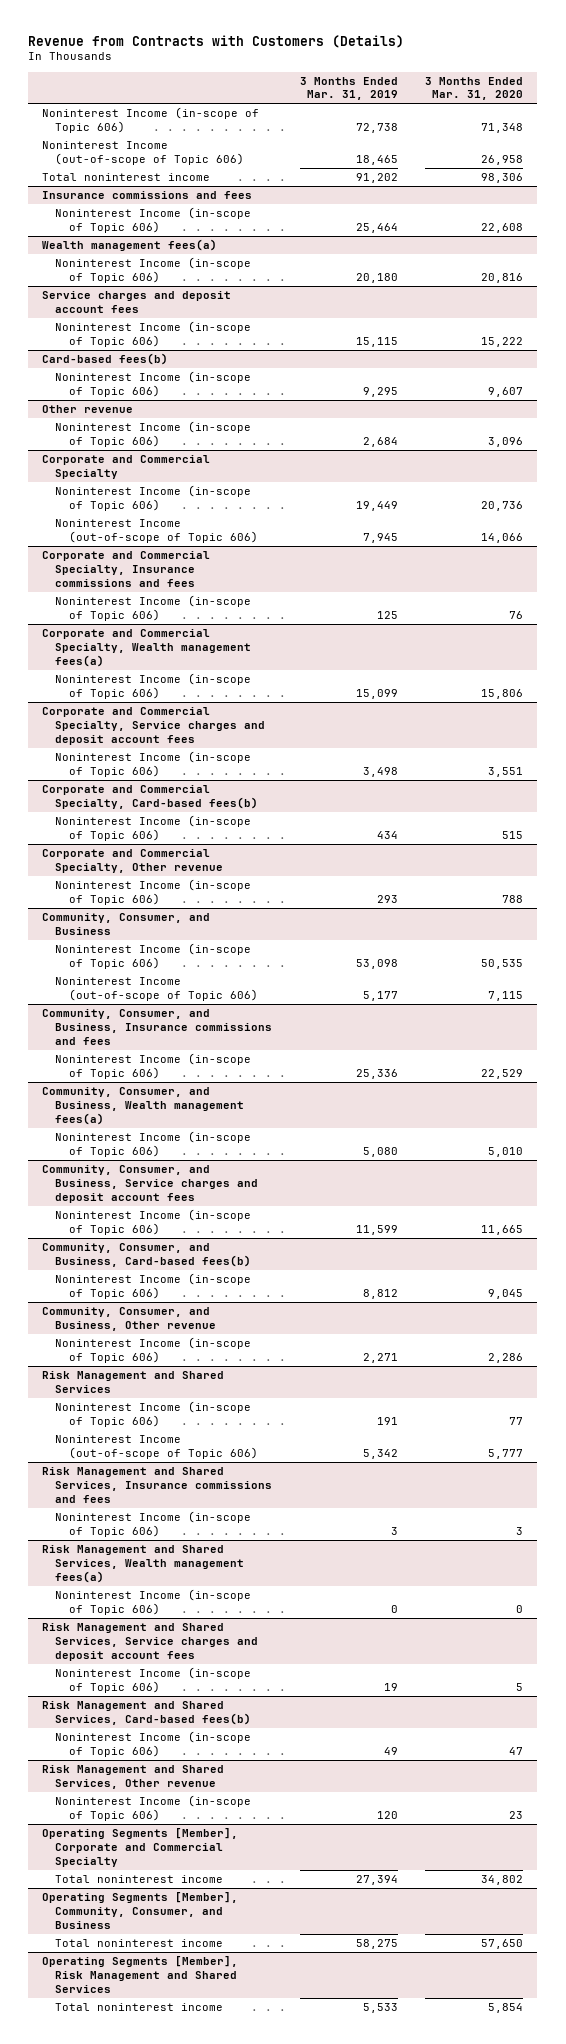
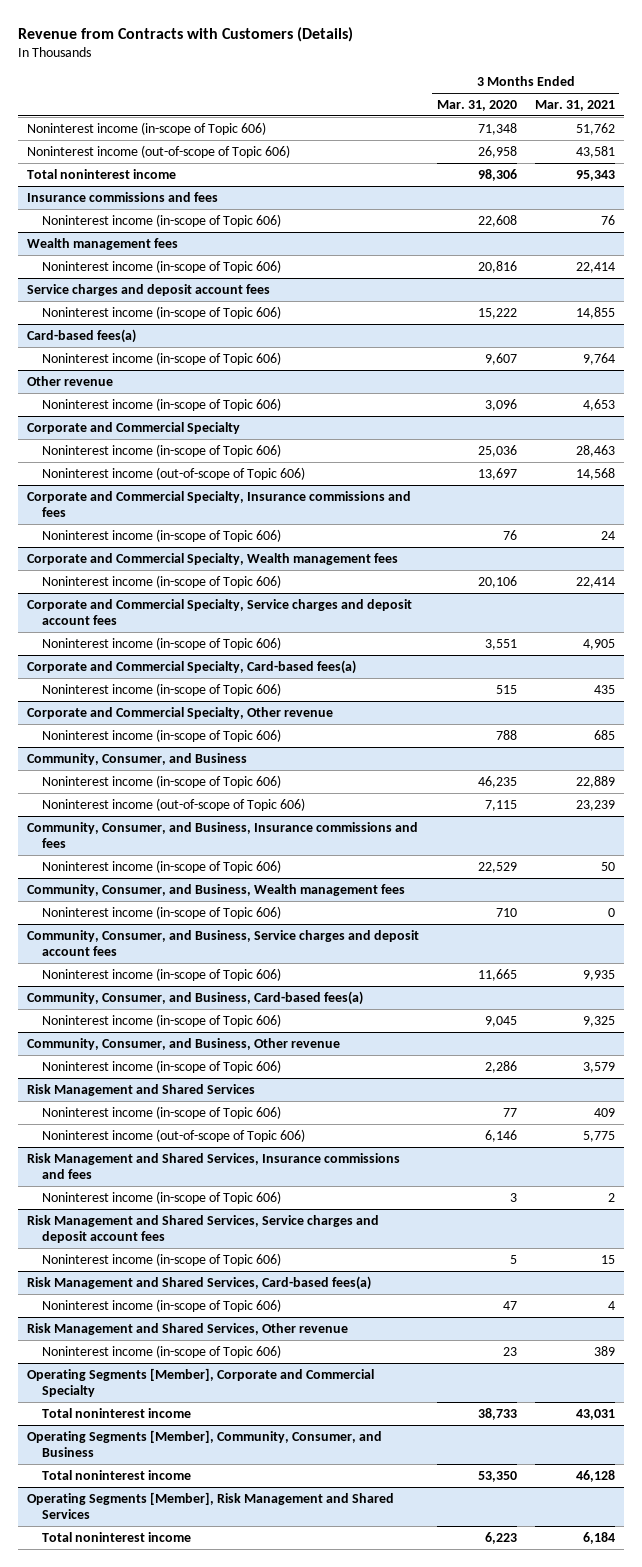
- | 3 Months Ended Mar. 31, 2019 | 3 Months Ended Mar. 31, 2020
+ | 3 Months Ended Mar. 31, 2020 | 3 Months Ended Mar. 31, 2021
- Noninterest Income (in-scope of Topic 606) | 72,738 | 71,348
- Noninterest Income (out-of-scope of Topic 606) | 18,465 | 26,958
+ Noninterest income (in-scope of Topic 606) | 71,348 | 51,762
+ Noninterest income (out-of-scope of Topic 606) | 26,958 | 43,581
@ Insurance commissions and fees
- Noninterest Income (in-scope of Topic 606) | 25,464 | 22,608
- Wealth management fees(a)
- Noninterest Income (in-scope of Topic 606) | 20,180 | 20,816
@ Insurance commissions and fees
+ Noninterest income (in-scope of Topic 606) | 22,608 | 76
+ Wealth management fees
+ Noninterest income (in-scope of Topic 606) | 20,816 | 22,414
@ Service charges and deposit account fees
- Noninterest Income (in-scope of Topic 606) | 15,115 | 15,222
- Card-based fees(b)
- Noninterest Income (in-scope of Topic 606) | 9,295 | 9,607
@ Service charges and deposit account fees
+ Noninterest income (in-scope of Topic 606) | 15,222 | 14,855
+ Card-based fees(a)
+ Noninterest income (in-scope of Topic 606) | 9,607 | 9,764
@ Other revenue
- Noninterest Income (in-scope of Topic 606) | 2,684 | 3,096
+ Noninterest income (in-scope of Topic 606) | 3,096 | 4,653
@ Corporate and Commercial Specialty
- Noninterest Income (in-scope of Topic 606) | 19,449 | 20,736
- Noninterest Income (out-of-scope of Topic 606) | 7,945 | 14,066
+ Noninterest income (in-scope of Topic 606) | 25,036 | 28,463
+ Noninterest income (out-of-scope of Topic 606) | 13,697 | 14,568
@ Corporate and Commercial Specialty, Insurance commissions and fees
- Noninterest Income (in-scope of Topic 606) | 125 | 76
- Corporate and Commercial Specialty, Wealth management fees(a)
- Noninterest Income (in-scope of Topic 606) | 15,099 | 15,806
@ Corporate and Commercial Specialty, Insurance commissions and fees
+ Noninterest income (in-scope of Topic 606) | 76 | 24
+ Corporate and Commercial Specialty, Wealth management fees
+ Noninterest income (in-scope of Topic 606) | 20,106 | 22,414
@ Corporate and Commercial Specialty, Service charges and deposit account fees
- Noninterest Income (in-scope of Topic 606) | 3,498 | 3,551
- Corporate and Commercial Specialty, Card-based fees(b)
- Noninterest Income (in-scope of Topic 606) | 434 | 515
@ Corporate and Commercial Specialty, Service charges and deposit account fees
+ Noninterest income (in-scope of Topic 606) | 3,551 | 4,905
+ Corporate and Commercial Specialty, Card-based fees(a)
+ Noninterest income (in-scope of Topic 606) | 515 | 435
@ Corporate and Commercial Specialty, Other revenue
- Noninterest Income (in-scope of Topic 606) | 293 | 788
+ Noninterest income (in-scope of Topic 606) | 788 | 685
@ Community, Consumer, and Business
- Noninterest Income (in-scope of Topic 606) | 53,098 | 50,535
- Noninterest Income (out-of-scope of Topic 606) | 5,177 | 7,115
+ Noninterest income (in-scope of Topic 606) | 46,235 | 22,889
+ Noninterest income (out-of-scope of Topic 606) | 7,115 | 23,239
@ Community, Consumer, and Business, Insurance commissions and fees
- Noninterest Income (in-scope of Topic 606) | 25,336 | 22,529
- Community, Consumer, and Business, Wealth management fees(a)
- Noninterest Income (in-scope of Topic 606) | 5,080 | 5,010
@ Community, Consumer, and Business, Insurance commissions and fees
+ Noninterest income (in-scope of Topic 606) | 22,529 | 50
+ Community, Consumer, and Business, Wealth management fees
+ Noninterest income (in-scope of Topic 606) | 710 | 0
@ Community, Consumer, and Business, Service charges and deposit account fees
- Noninterest Income (in-scope of Topic 606) | 11,599 | 11,665
- Community, Consumer, and Business, Card-based fees(b)
- Noninterest Income (in-scope of Topic 606) | 8,812 | 9,045
@ Community, Consumer, and Business, Service charges and deposit account fees
+ Noninterest income (in-scope of Topic 606) | 11,665 | 9,935
+ Community, Consumer, and Business, Card-based fees(a)
+ Noninterest income (in-scope of Topic 606) | 9,045 | 9,325
@ Community, Consumer, and Business, Other revenue
- Noninterest Income (in-scope of Topic 606) | 2,271 | 2,286
+ Noninterest income (in-scope of Topic 606) | 2,286 | 3,579
@ Risk Management and Shared Services
- Noninterest Income (in-scope of Topic 606) | 191 | 77
- Noninterest Income (out-of-scope of Topic 606) | 5,342 | 5,777
+ Noninterest income (in-scope of Topic 606) | 77 | 409
+ Noninterest income (out-of-scope of Topic 606) | 6,146 | 5,775
@ Risk Management and Shared Services, Insurance commissions and fees
- Noninterest Income (in-scope of Topic 606) | 3 | 3
- Risk Management and Shared Services, Wealth management fees(a)
- Noninterest Income (in-scope of Topic 606) | 0 | 0
@ Risk Management and Shared Services, Insurance commissions and fees
+ Noninterest income (in-scope of Topic 606) | 3 | 2
@ Risk Management and Shared Services, Service charges and deposit account fees
- Noninterest Income (in-scope of Topic 606) | 19 | 5
- Risk Management and Shared Services, Card-based fees(b)
- Noninterest Income (in-scope of Topic 606) | 49 | 47
@ Risk Management and Shared Services, Service charges and deposit account fees
+ Noninterest income (in-scope of Topic 606) | 5 | 15
+ Risk Management and Shared Services, Card-based fees(a)
+ Noninterest income (in-scope of Topic 606) | 47 | 4
@ Risk Management and Shared Services, Other revenue
- Noninterest Income (in-scope of Topic 606) | 120 | 23
+ Noninterest income (in-scope of Topic 606) | 23 | 389
@ Operating Segments [Member], Corporate and Commercial Specialty
- Total noninterest income | 27,394 | 34,802
+ Total noninterest income | 38,733 | 43,031
@ Operating Segments [Member], Community, Consumer, and Business
- Total noninterest income | 58,275 | 57,650
+ Total noninterest income | 53,350 | 46,128
@ Operating Segments [Member], Risk Management and Shared Services
- Total noninterest income | 5,533 | 5,854
+ Total noninterest income | 6,223 | 6,184

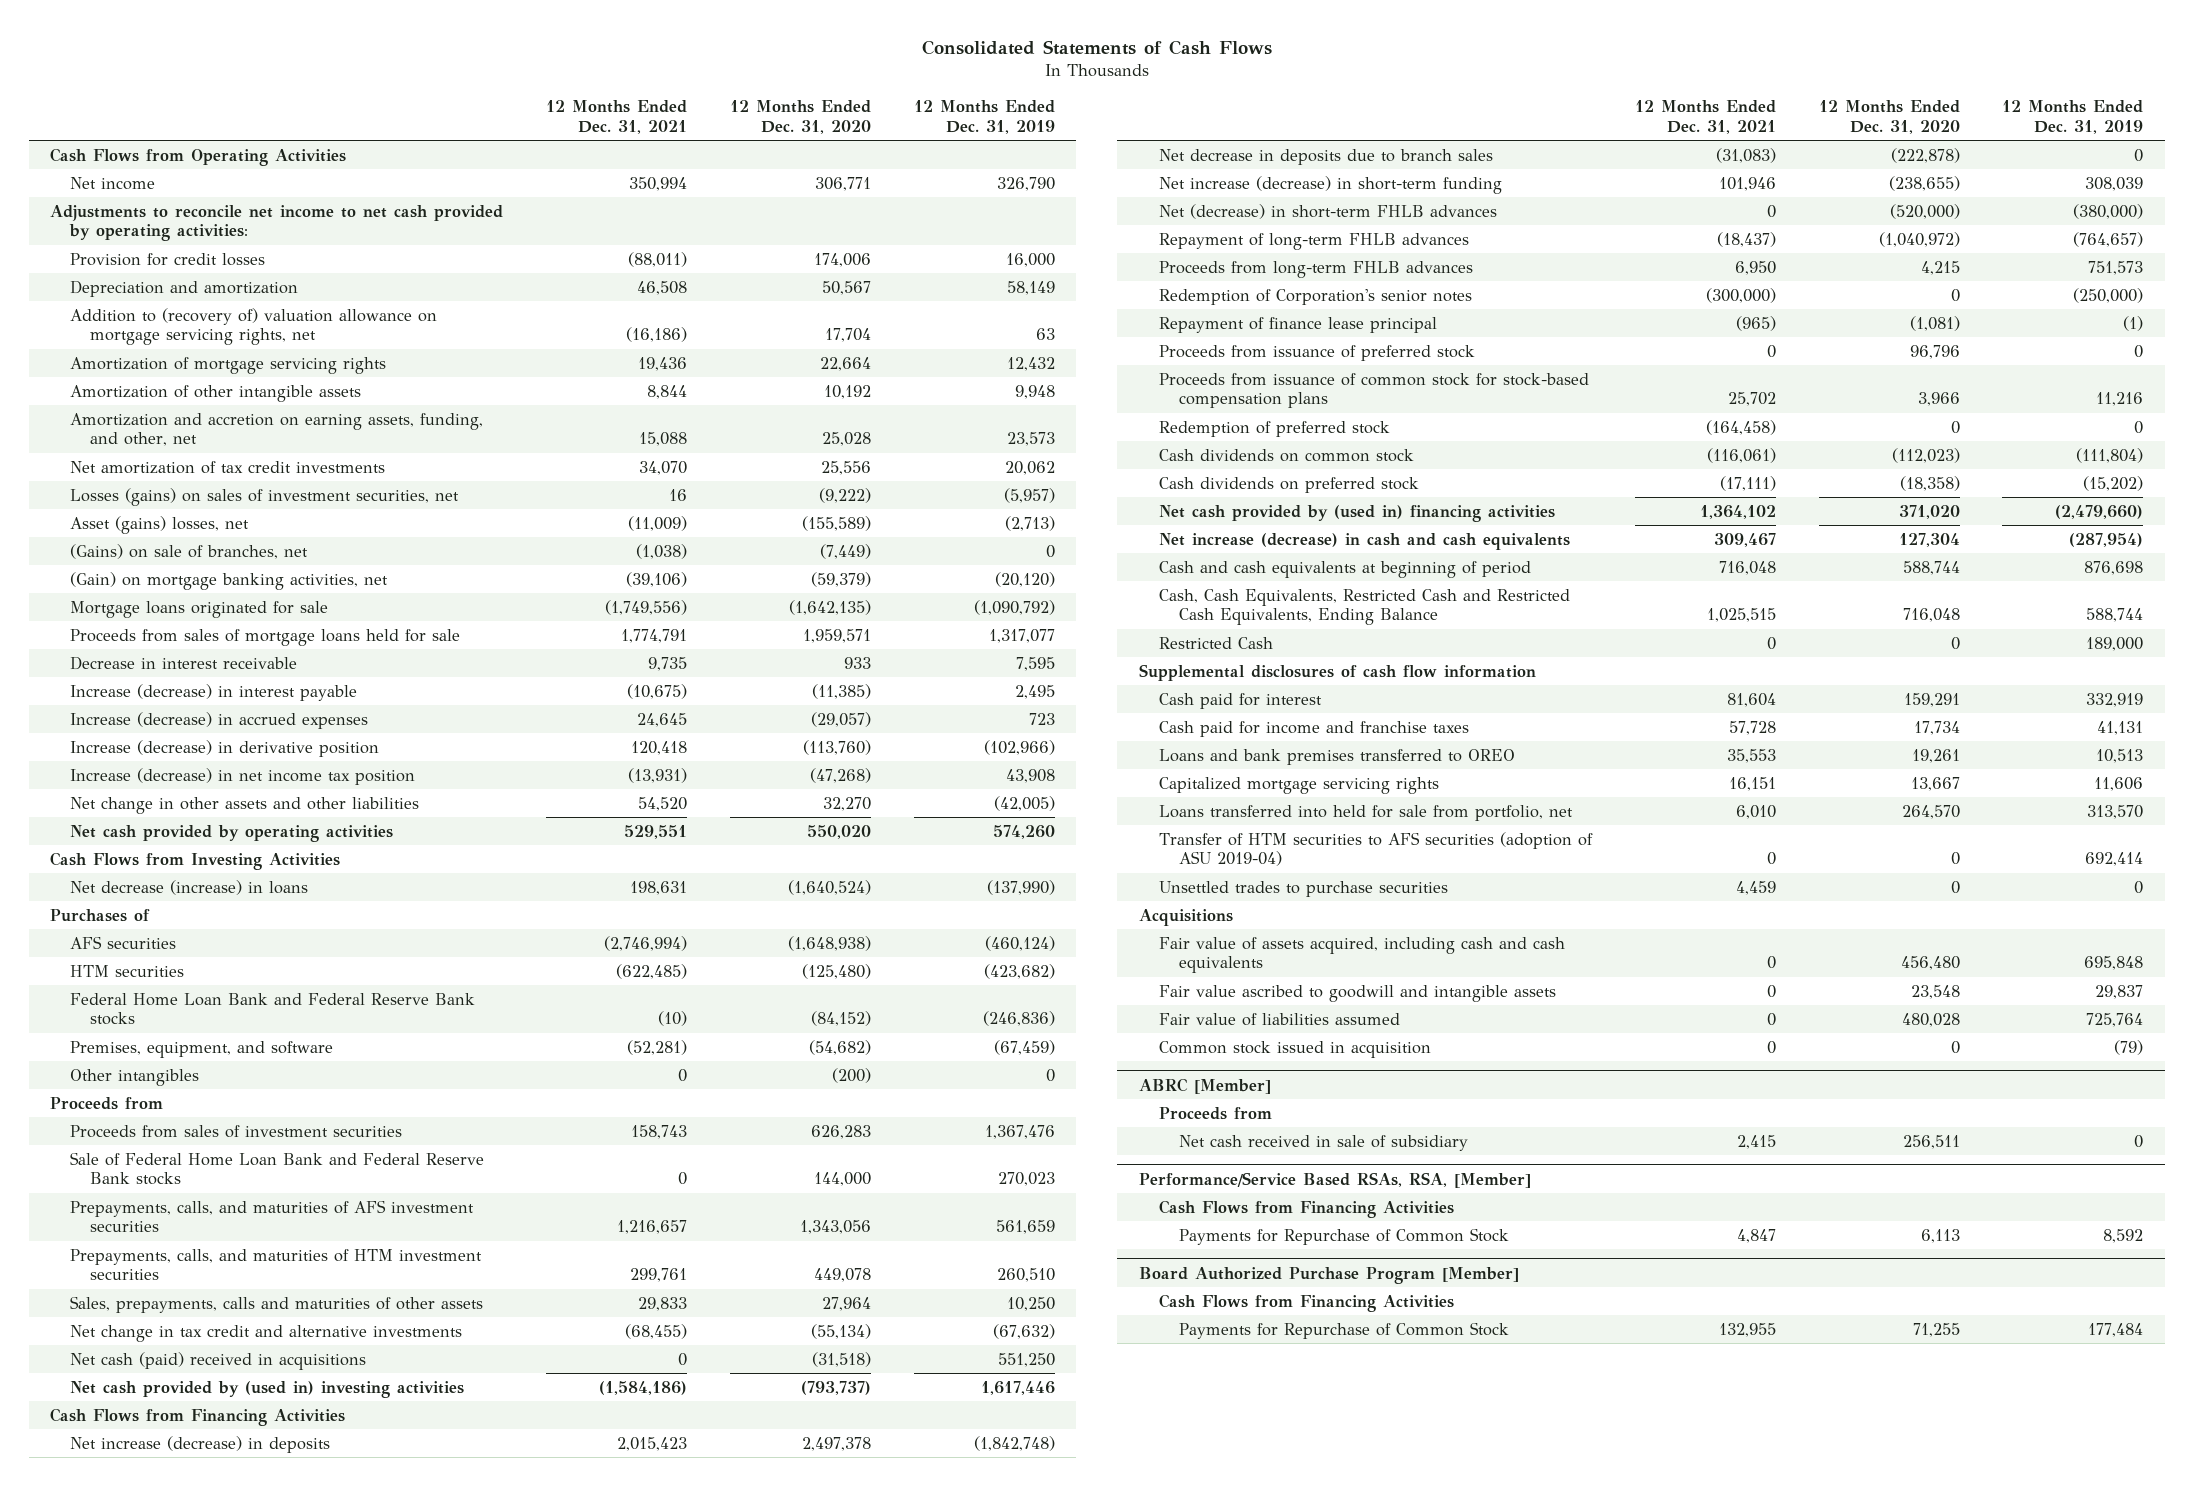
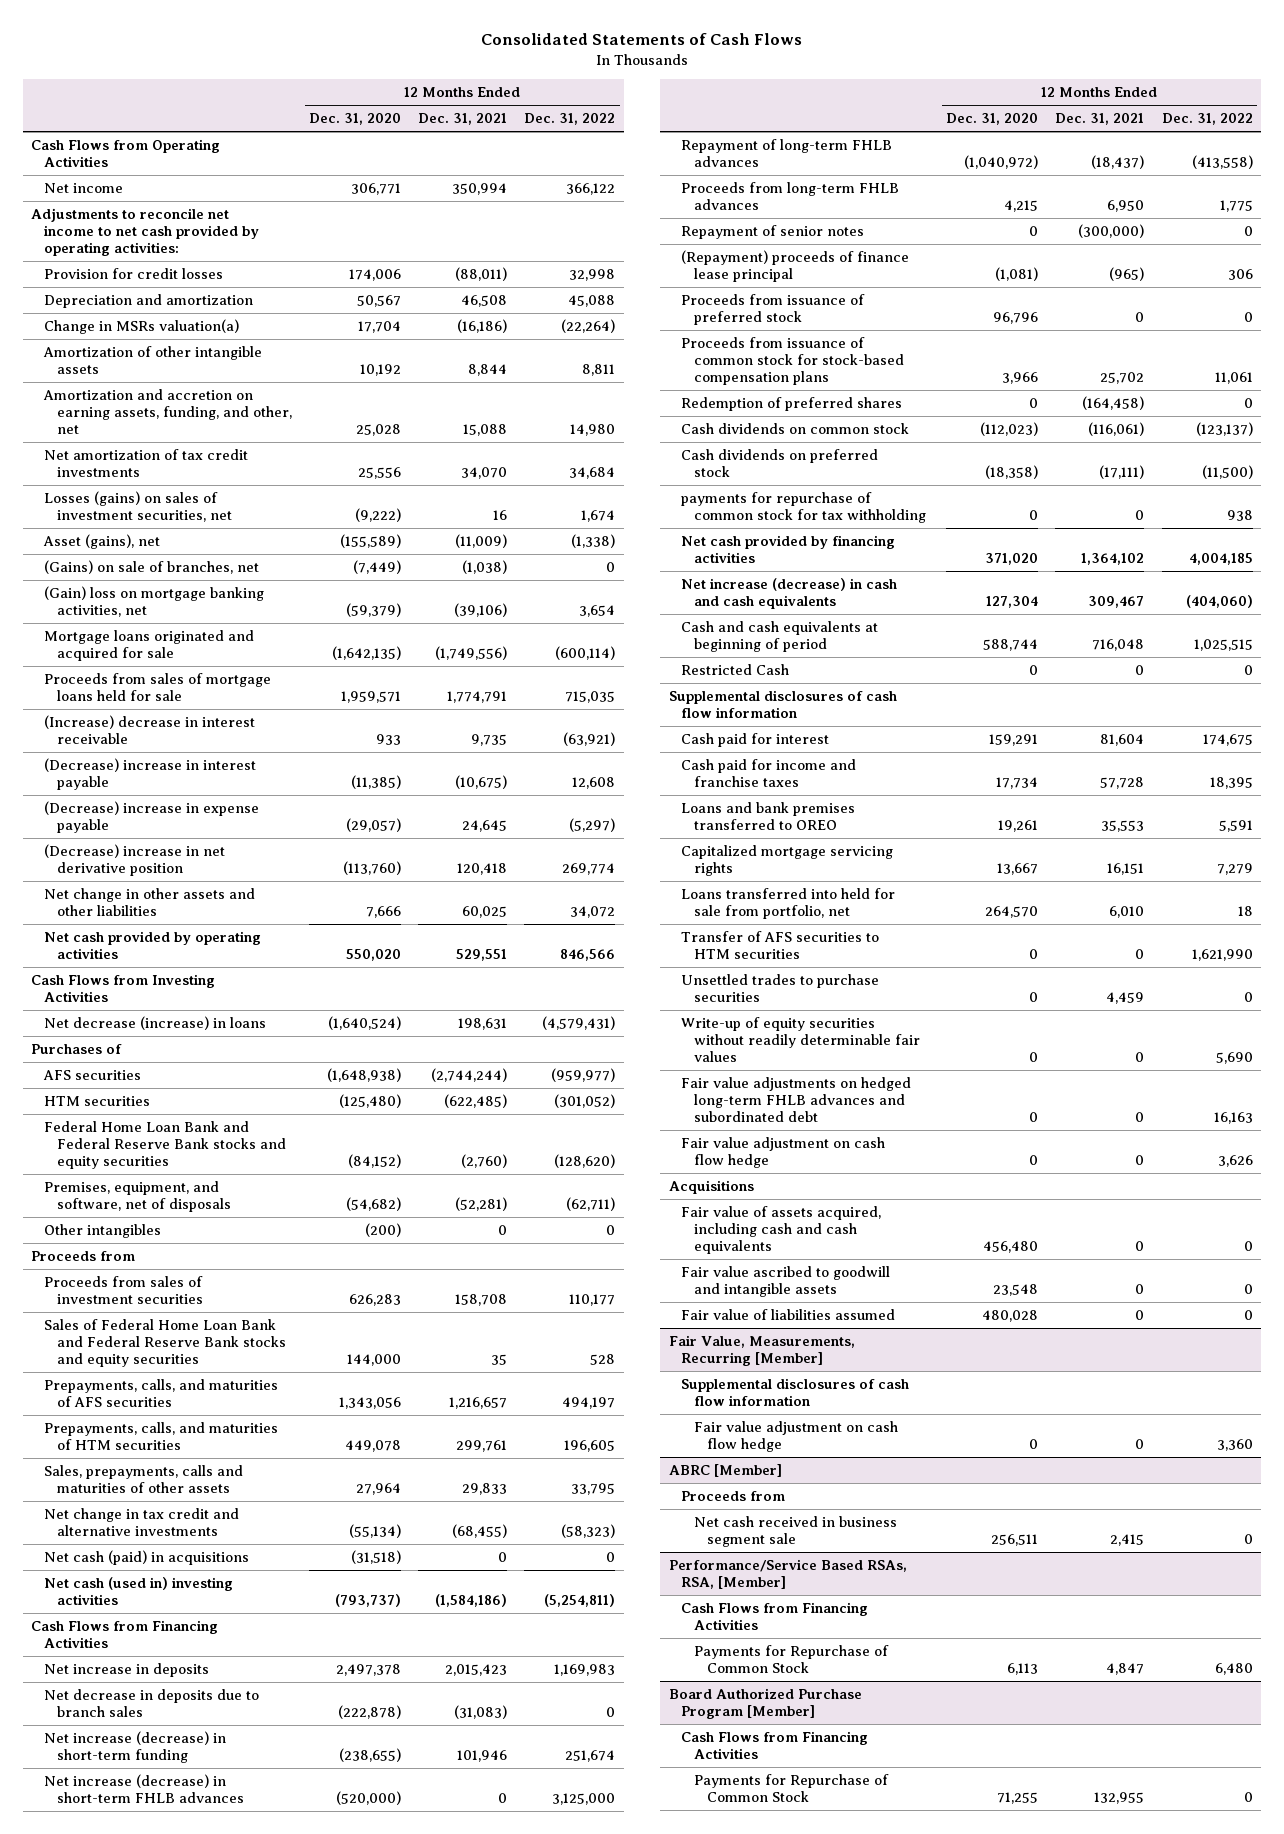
- | 12 Months Ended Dec. 31, 2021 | 12 Months Ended Dec. 31, 2020 | 12 Months Ended Dec. 31, 2019
+ | 12 Months Ended Dec. 31, 2020 | 12 Months Ended Dec. 31, 2021 | 12 Months Ended Dec. 31, 2022
- Addition to (recovery of) valuation allowance on mortgage servicing rights, net | (16,186) | 17,704 | 63
- Amortization of mortgage servicing rights | 19,436 | 22,664 | 12,432
+ Change in MSRs valuation(a) | 17,704 | (16,186) | (22,264)
- Asset (gains) losses, net | (11,009) | (155,589) | (2,713)
+ Asset (gains), net | (155,589) | (11,009) | (1,338)
- (Gain) on mortgage banking activities, net | (39,106) | (59,379) | (20,120)
- Mortgage loans originated for sale | (1,749,556) | (1,642,135) | (1,090,792)
+ (Gain) loss on mortgage banking activities, net | (59,379) | (39,106) | 3,654
+ Mortgage loans originated and acquired for sale | (1,642,135) | (1,749,556) | (600,114)
- Decrease in interest receivable | 9,735 | 933 | 7,595
- Increase (decrease) in interest payable | (10,675) | (11,385) | 2,495
- Increase (decrease) in accrued expenses | 24,645 | (29,057) | 723
- Increase (decrease) in derivative position | 120,418 | (113,760) | (102,966)
- Increase (decrease) in net income tax position | (13,931) | (47,268) | 43,908
- Net change in other assets and other liabilities | 54,520 | 32,270 | (42,005)
+ (Increase) decrease in interest receivable | 933 | 9,735 | (63,921)
+ (Decrease) increase in interest payable | (11,385) | (10,675) | 12,608
+ (Decrease) increase in expense payable | (29,057) | 24,645 | (5,297)
+ (Decrease) increase in net derivative position | (113,760) | 120,418 | 269,774
+ Net change in other assets and other liabilities | 7,666 | 60,025 | 34,072
- AFS securities | (2,746,994) | (1,648,938) | (460,124)
+ AFS securities | (1,648,938) | (2,744,244) | (959,977)
- Federal Home Loan Bank and Federal Reserve Bank stocks | (10) | (84,152) | (246,836)
- Premises, equipment, and software | (52,281) | (54,682) | (67,459)
+ Federal Home Loan Bank and Federal Reserve Bank stocks and equity securities | (84,152) | (2,760) | (128,620)
+ Premises, equipment, and software, net of disposals | (54,682) | (52,281) | (62,711)
- Proceeds from sales of investment securities | 158,743 | 626,283 | 1,367,476
- Sale of Federal Home Loan Bank and Federal Reserve Bank stocks | 0 | 144,000 | 270,023
- Prepayments, calls, and maturities of AFS investment securities | 1,216,657 | 1,343,056 | 561,659
- Prepayments, calls, and maturities of HTM investment securities | 299,761 | 449,078 | 260,510
+ Proceeds from sales of investment securities | 626,283 | 158,708 | 110,177
+ Sales of Federal Home Loan Bank and Federal Reserve Bank stocks and equity securities | 144,000 | 35 | 528
+ Prepayments, calls, and maturities of AFS securities | 1,343,056 | 1,216,657 | 494,197
+ Prepayments, calls, and maturities of HTM securities | 449,078 | 299,761 | 196,605
- Net cash (paid) received in acquisitions | 0 | (31,518) | 551,250
- Net cash provided by (used in) investing activities | (1,584,186) | (793,737) | 1,617,446
+ Net cash (paid) in acquisitions | (31,518) | 0 | 0
+ Net cash (used in) investing activities | (793,737) | (1,584,186) | (5,254,811)
- Net increase (decrease) in deposits | 2,015,423 | 2,497,378 | (1,842,748)
+ Net increase in deposits | 2,497,378 | 2,015,423 | 1,169,983
- Net (decrease) in short-term FHLB advances | 0 | (520,000) | (380,000)
+ Net increase (decrease) in short-term FHLB advances | (520,000) | 0 | 3,125,000
- Redemption of Corporation's senior notes | (300,000) | 0 | (250,000)
- Repayment of finance lease principal | (965) | (1,081) | (1)
+ Repayment of senior notes | 0 | (300,000) | 0
+ (Repayment) proceeds of finance lease principal | (1,081) | (965) | 306
- Redemption of preferred stock | (164,458) | 0 | 0
+ Redemption of preferred shares | 0 | (164,458) | 0
- Net cash provided by (used in) financing activities | 1,364,102 | 371,020 | (2,479,660)
+ payments for repurchase of common stock for tax withholding | 0 | 0 | 938
+ Net cash provided by financing activities | 371,020 | 1,364,102 | 4,004,185
- Cash, Cash Equivalents, Restricted Cash and Restricted Cash Equivalents, Ending Balance | 1,025,515 | 716,048 | 588,744
- Transfer of HTM securities to AFS securities (adoption of ASU 2019-04) | 0 | 0 | 692,414
+ Transfer of AFS securities to HTM securities | 0 | 0 | 1,621,990
+ Write-up of equity securities without readily determinable fair values | 0 | 0 | 5,690
+ Fair value adjustments on hedged long-term FHLB advances and subordinated debt | 0 | 0 | 16,163
+ Fair value adjustment on cash flow hedge | 0 | 0 | 3,626
- Common stock issued in acquisition | 0 | 0 | (79)
+ Fair Value, Measurements, Recurring [Member]
+ Supplemental disclosures of cash flow information
+ Fair value adjustment on cash flow hedge | 0 | 0 | 3,360
@ ABRC [Member]
- Net cash received in sale of subsidiary | 2,415 | 256,511 | 0
+ Net cash received in business segment sale | 256,511 | 2,415 | 0

